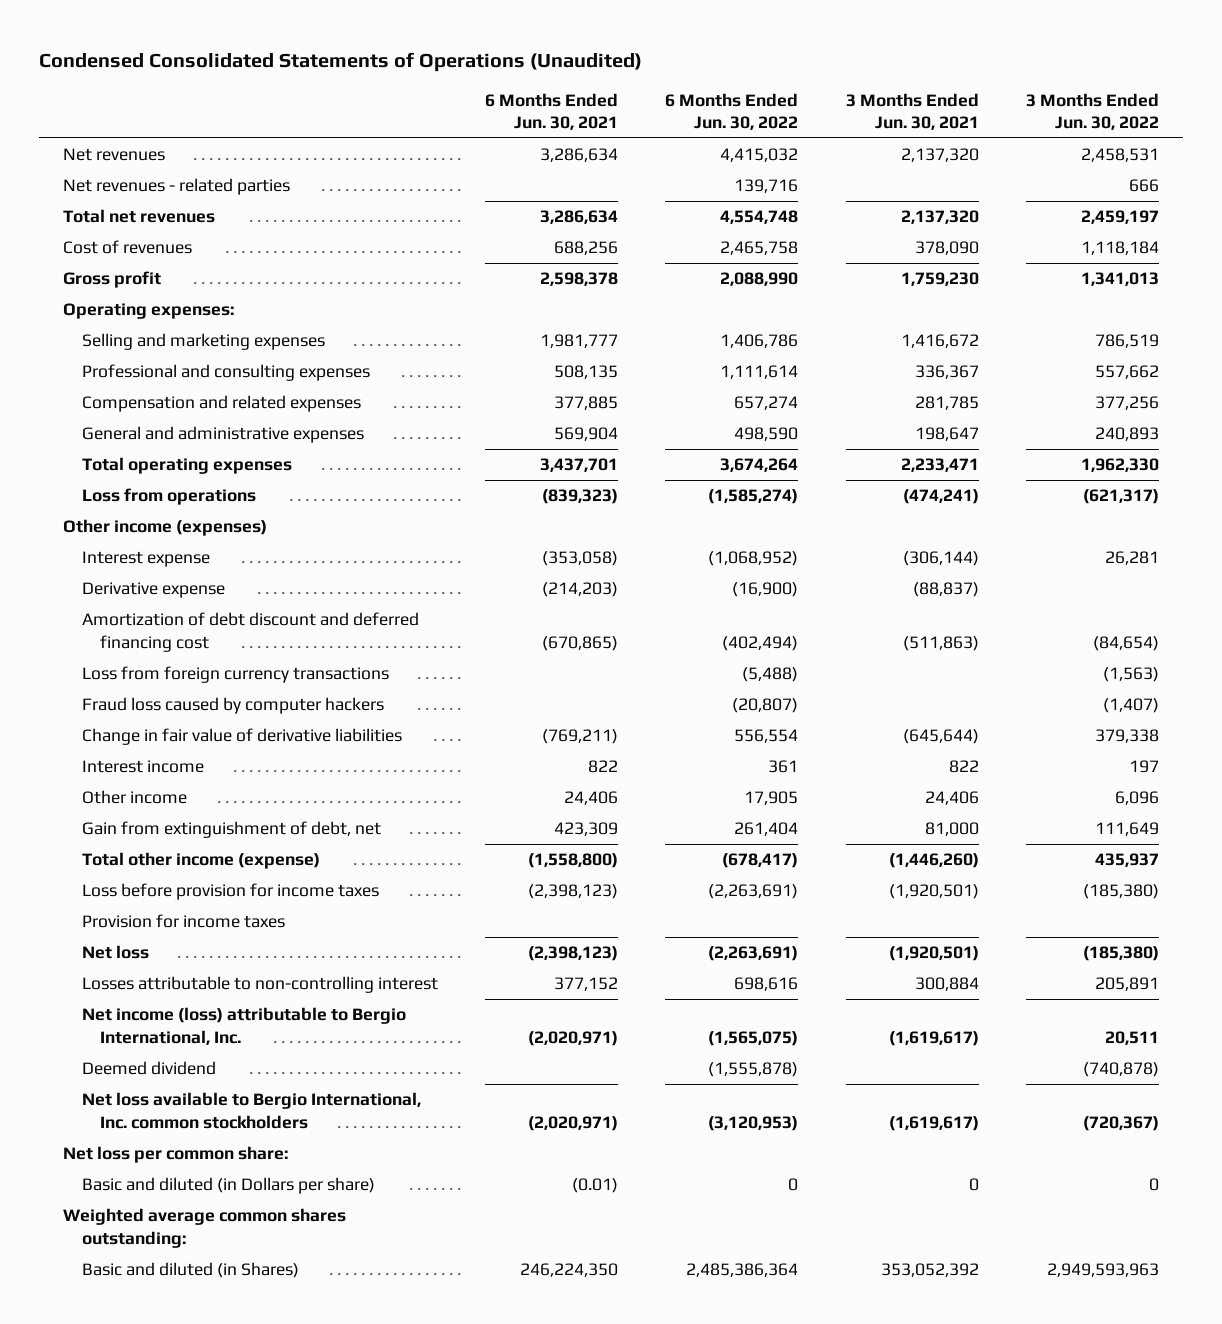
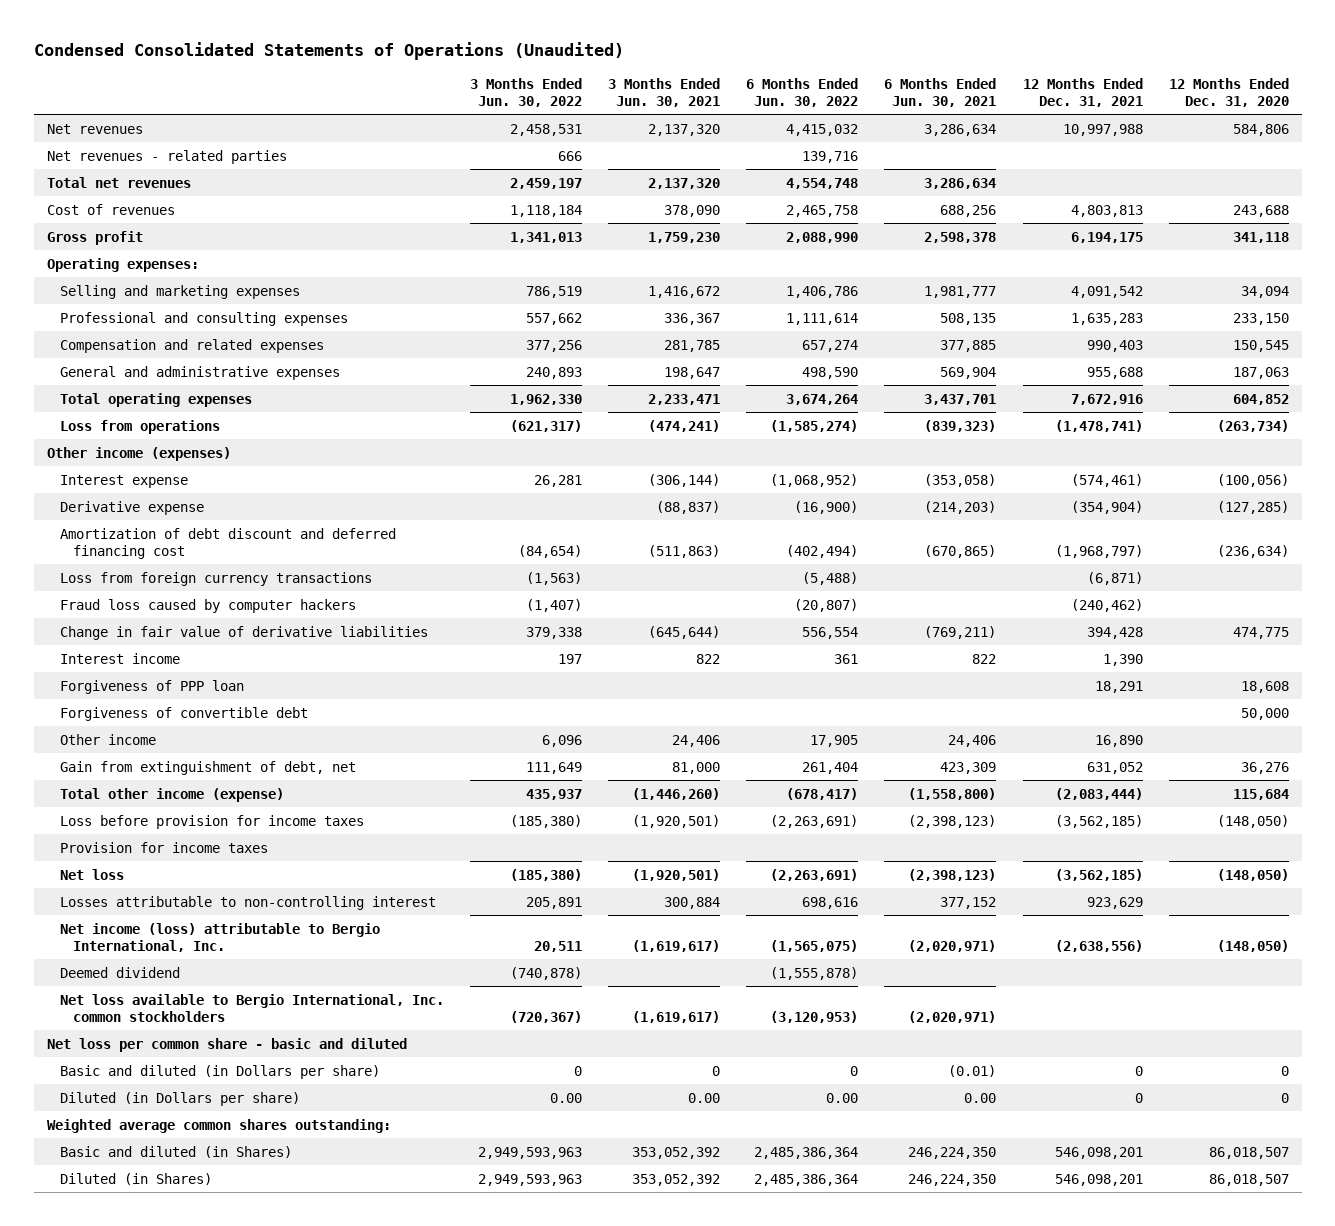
- | 6 Months Ended Jun. 30, 2021 | 6 Months Ended Jun. 30, 2022 | 3 Months Ended Jun. 30, 2021 | 3 Months Ended Jun. 30, 2022
+ | 3 Months Ended Jun. 30, 2022 | 3 Months Ended Jun. 30, 2021 | 6 Months Ended Jun. 30, 2022 | 6 Months Ended Jun. 30, 2021 | 12 Months Ended Dec. 31, 2021 | 12 Months Ended Dec. 31, 2020
+ Forgiveness of PPP loan | | | | | 18,291 | 18,608
+ Forgiveness of convertible debt | | | | | | 50,000
- Net loss per common share:
+ Net loss per common share - basic and diluted
+ Diluted (in Dollars per share) | 0.00 | 0.00 | 0.00 | 0.00 | 0 | 0
+ Diluted (in Shares) | 2,949,593,963 | 353,052,392 | 2,485,386,364 | 246,224,350 | 546,098,201 | 86,018,507

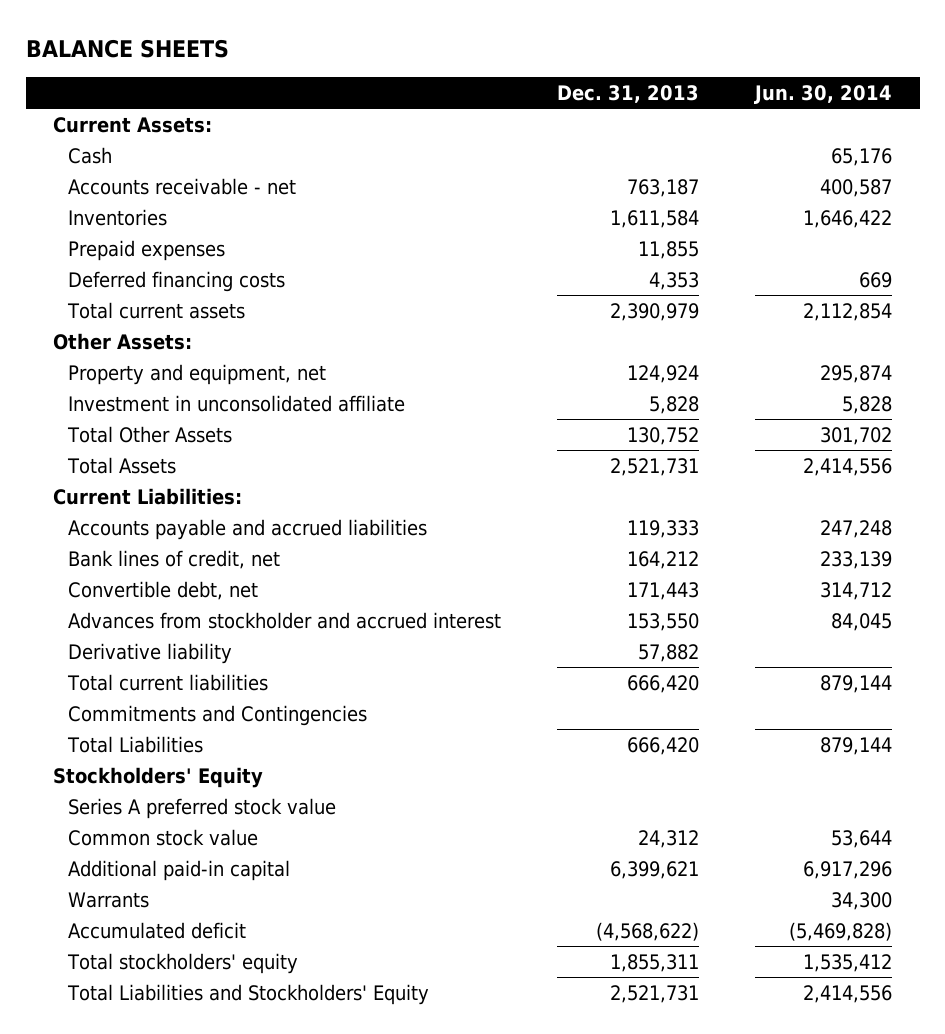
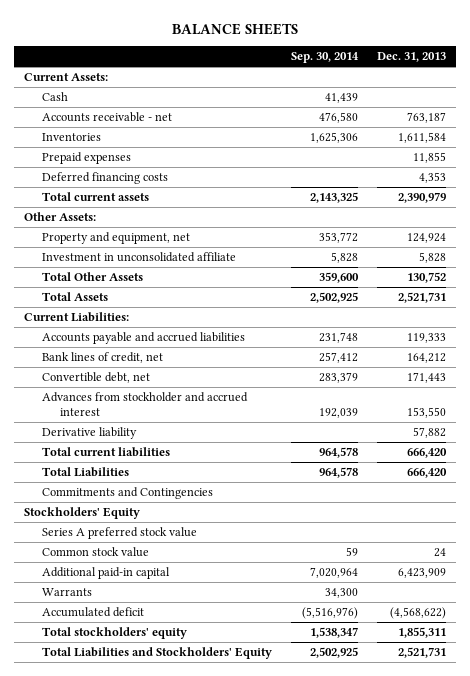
- | Dec. 31, 2013 | Jun. 30, 2014
+ | Sep. 30, 2014 | Dec. 31, 2013
moved down: Commitments and Contingencies
- Common stock value | 24,312 | 53,644
- Additional paid-in capital | 6,399,621 | 6,917,296
+ Common stock value | 59 | 24
+ Additional paid-in capital | 7,020,964 | 6,423,909

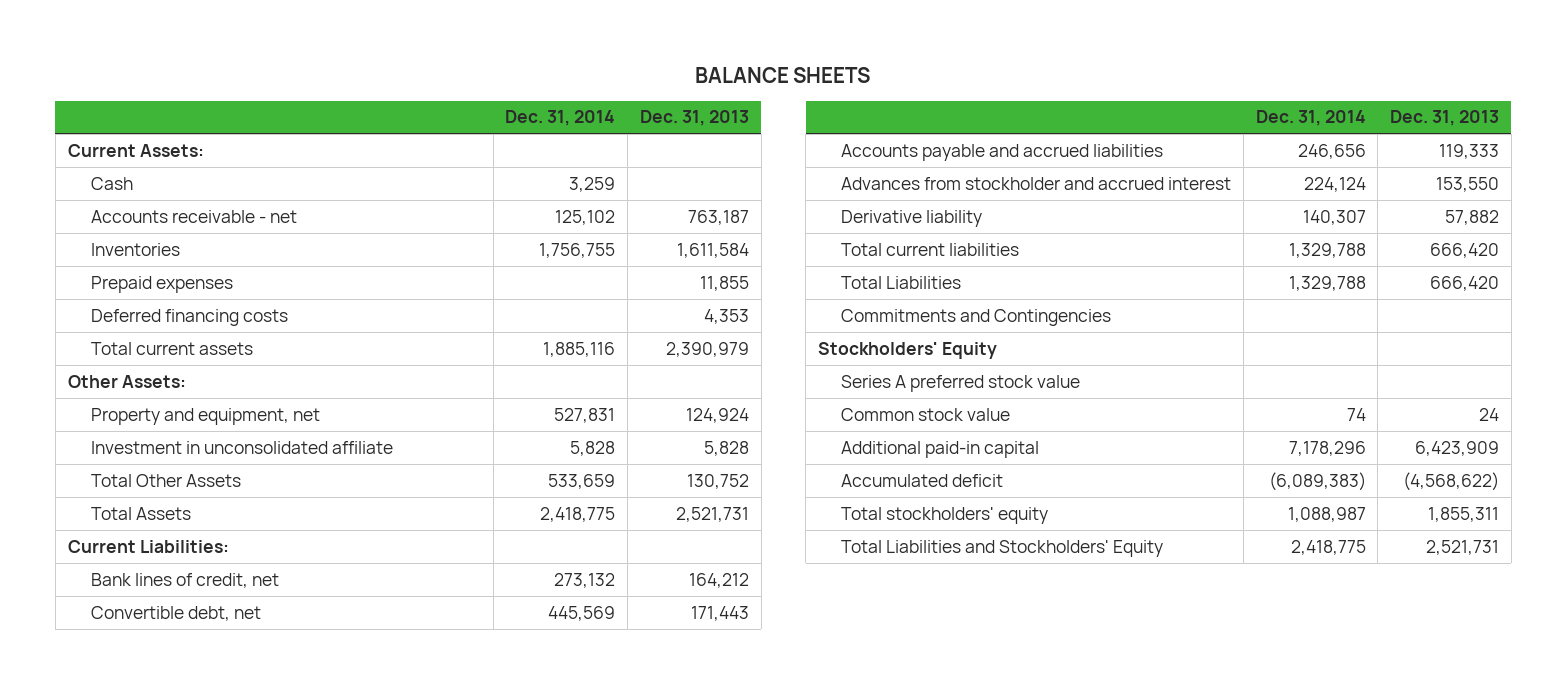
- | Sep. 30, 2014 | Dec. 31, 2013
+ | Dec. 31, 2014 | Dec. 31, 2013
moved down: Accounts payable and accrued liabilities | 246,656 | 119,333
- Warrants | 34,300 |

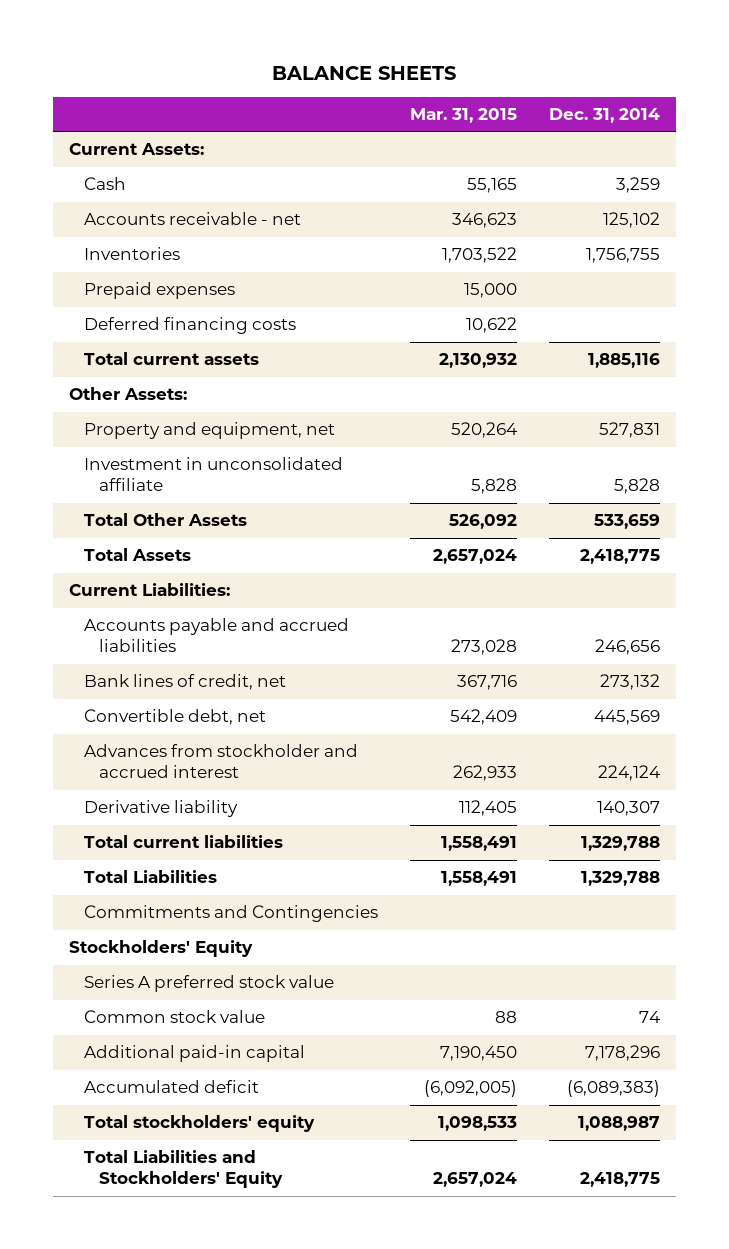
- | Dec. 31, 2014 | Dec. 31, 2013
+ | Mar. 31, 2015 | Dec. 31, 2014
moved up: Accounts payable and accrued liabilities | 273,028 | 246,656

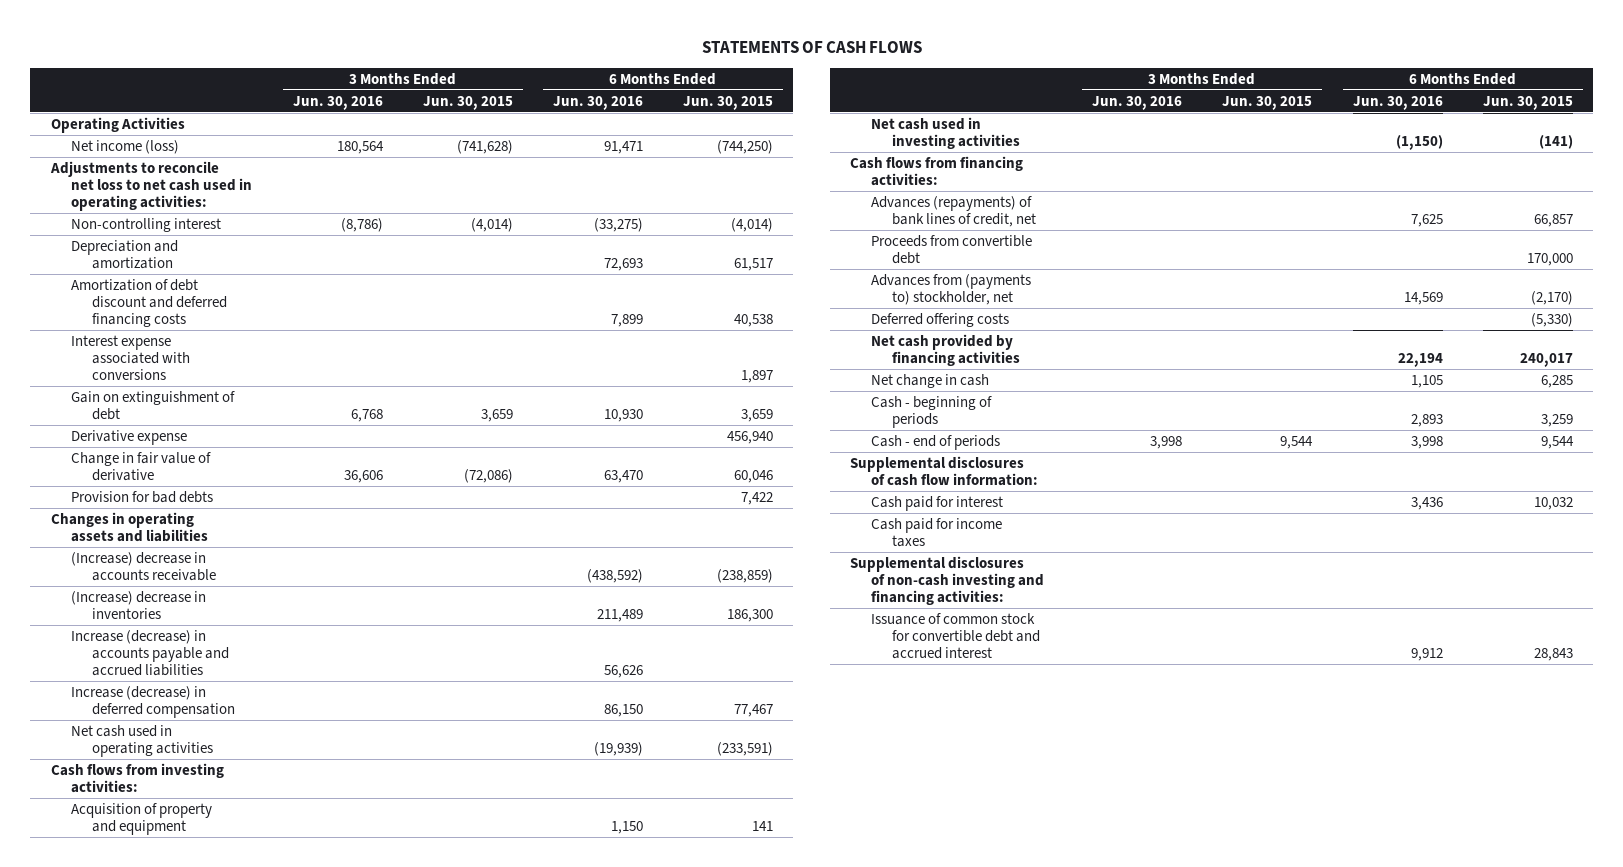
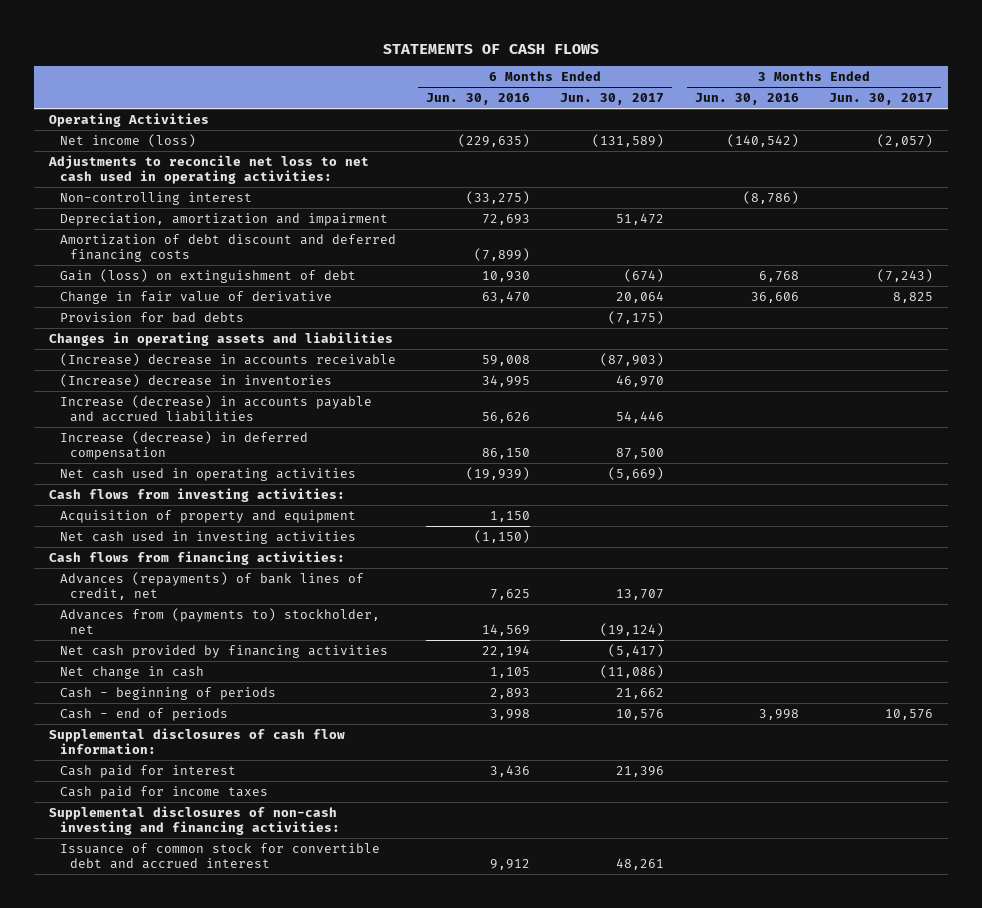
- | 3 Months Ended Jun. 30, 2016 | 3 Months Ended Jun. 30, 2015 | 6 Months Ended Jun. 30, 2016 | 6 Months Ended Jun. 30, 2015
+ | 6 Months Ended Jun. 30, 2016 | 6 Months Ended Jun. 30, 2017 | 3 Months Ended Jun. 30, 2016 | 3 Months Ended Jun. 30, 2017
- Net income (loss) | 180,564 | (741,628) | 91,471 | (744,250)
+ Net income (loss) | (229,635) | (131,589) | (140,542) | (2,057)
- Depreciation and amortization | | | 72,693 | 61,517
- Amortization of debt discount and deferred financing costs | | | 7,899 | 40,538
- Interest expense associated with conversions | | | | 1,897
- Gain on extinguishment of debt | 6,768 | 3,659 | 10,930 | 3,659
- Derivative expense | | | | 456,940
+ Depreciation, amortization and impairment | 72,693 | 51,472 | |
+ Amortization of debt discount and deferred financing costs | (7,899) | | |
+ Gain (loss) on extinguishment of debt | 10,930 | (674) | 6,768 | (7,243)
- (Increase) decrease in accounts receivable | | | (438,592) | (238,859)
- (Increase) decrease in inventories | | | 211,489 | 186,300
+ (Increase) decrease in accounts receivable | 59,008 | (87,903) | |
+ (Increase) decrease in inventories | 34,995 | 46,970 | |
- Proceeds from convertible debt | | | | 170,000
- Deferred offering costs | | | | (5,330)

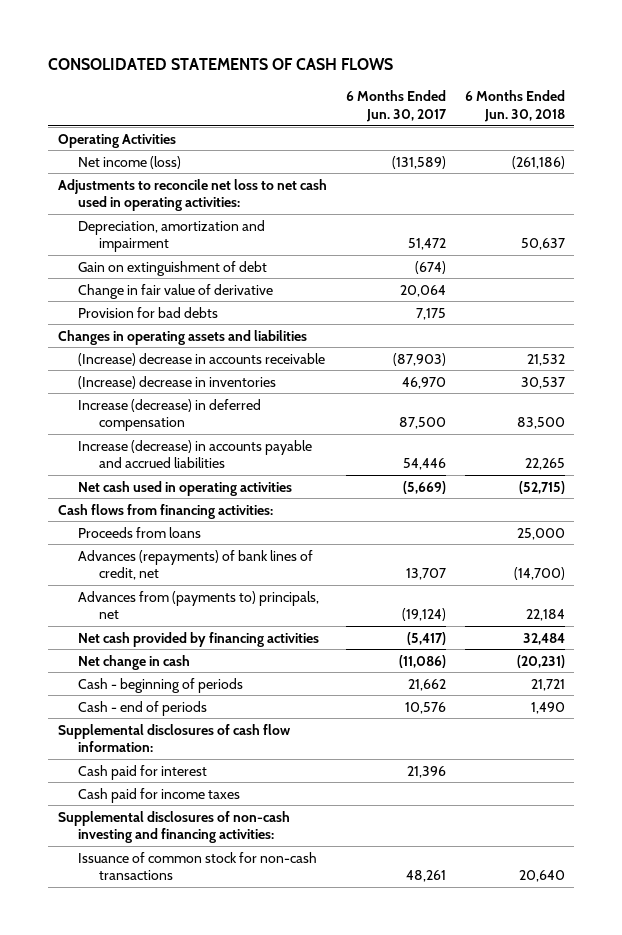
- STATEMENTS OF CASH FLOWS
+ CONSOLIDATED STATEMENTS OF CASH FLOWS
- | 6 Months Ended Jun. 30, 2016 | 6 Months Ended Jun. 30, 2017 | 3 Months Ended Jun. 30, 2016 | 3 Months Ended Jun. 30, 2017
+ | 6 Months Ended Jun. 30, 2017 | 6 Months Ended Jun. 30, 2018
- Non-controlling interest | (33,275) | | (8,786) |
- Amortization of debt discount and deferred financing costs | (7,899) | | |
- Gain (loss) on extinguishment of debt | 10,930 | (674) | 6,768 | (7,243)
+ Gain on extinguishment of debt | (674) |
- Provision for bad debts | | (7,175) | |
+ Provision for bad debts | 7,175 |
moved down: Increase (decrease) in accounts payable and accrued liabilities | 54,446 | 22,265
- Cash flows from investing activities:
- Acquisition of property and equipment | 1,150 | | |
- Net cash used in investing activities | (1,150) | | |
+ Proceeds from loans | | 25,000
- Advances from (payments to) stockholder, net | 14,569 | (19,124) | |
+ Advances from (payments to) principals, net | (19,124) | 22,184
- Issuance of common stock for convertible debt and accrued interest | 9,912 | 48,261 | |
+ Issuance of common stock for non-cash transactions | 48,261 | 20,640

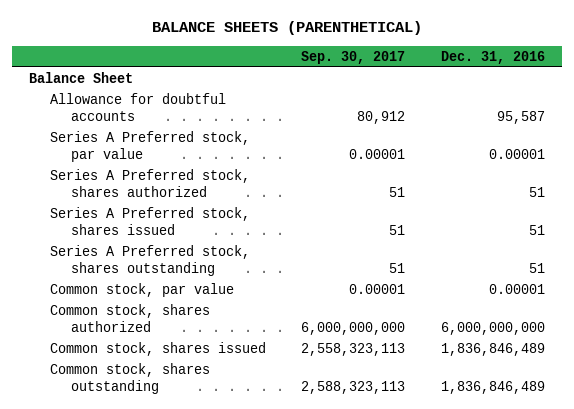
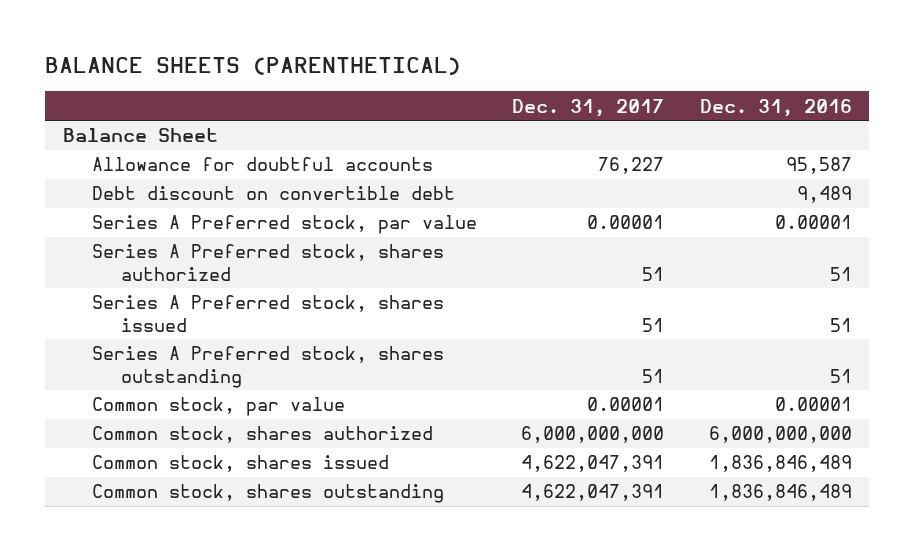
- | Sep. 30, 2017 | Dec. 31, 2016
+ | Dec. 31, 2017 | Dec. 31, 2016
+ Debt discount on convertible debt | | 9,489

